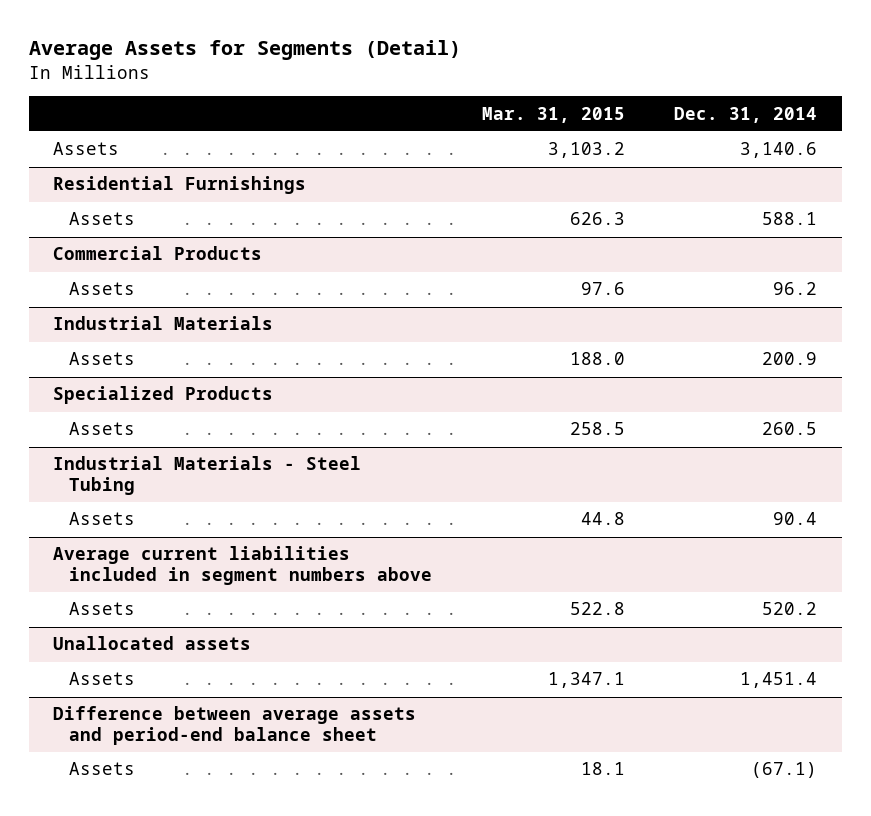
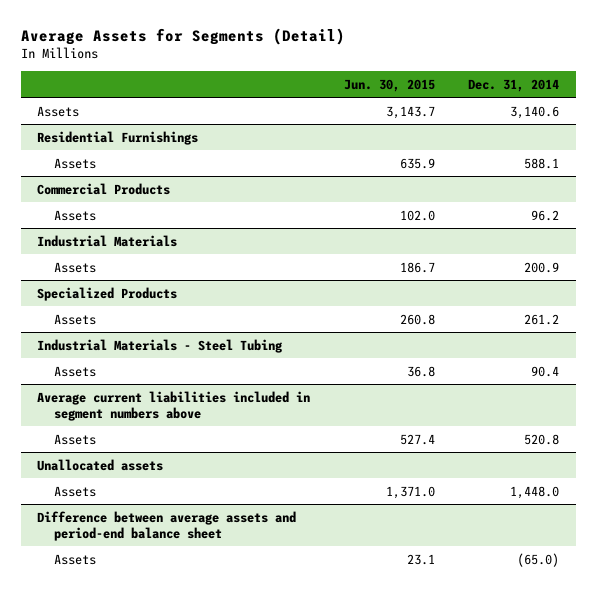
- | Mar. 31, 2015 | Dec. 31, 2014
+ | Jun. 30, 2015 | Dec. 31, 2014
@ Specialized Products
- Assets | 258.5 | 260.5
+ Assets | 260.8 | 261.2
@ Average current liabilities included in segment numbers above
- Assets | 522.8 | 520.2
+ Assets | 527.4 | 520.8
@ Unallocated assets
- Assets | 1,347.1 | 1,451.4
+ Assets | 1,371.0 | 1,448.0
@ Difference between average assets and period-end balance sheet
- Assets | 18.1 | (67.1)
+ Assets | 23.1 | (65.0)

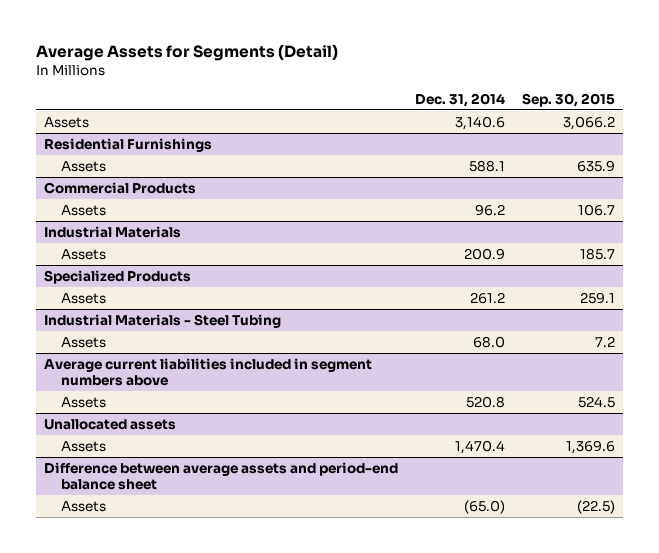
- | Jun. 30, 2015 | Dec. 31, 2014
+ | Dec. 31, 2014 | Sep. 30, 2015
@ Industrial Materials - Steel Tubing
- Assets | 36.8 | 90.4
+ Assets | 68.0 | 7.2
@ Unallocated assets
- Assets | 1,371.0 | 1,448.0
+ Assets | 1,470.4 | 1,369.6

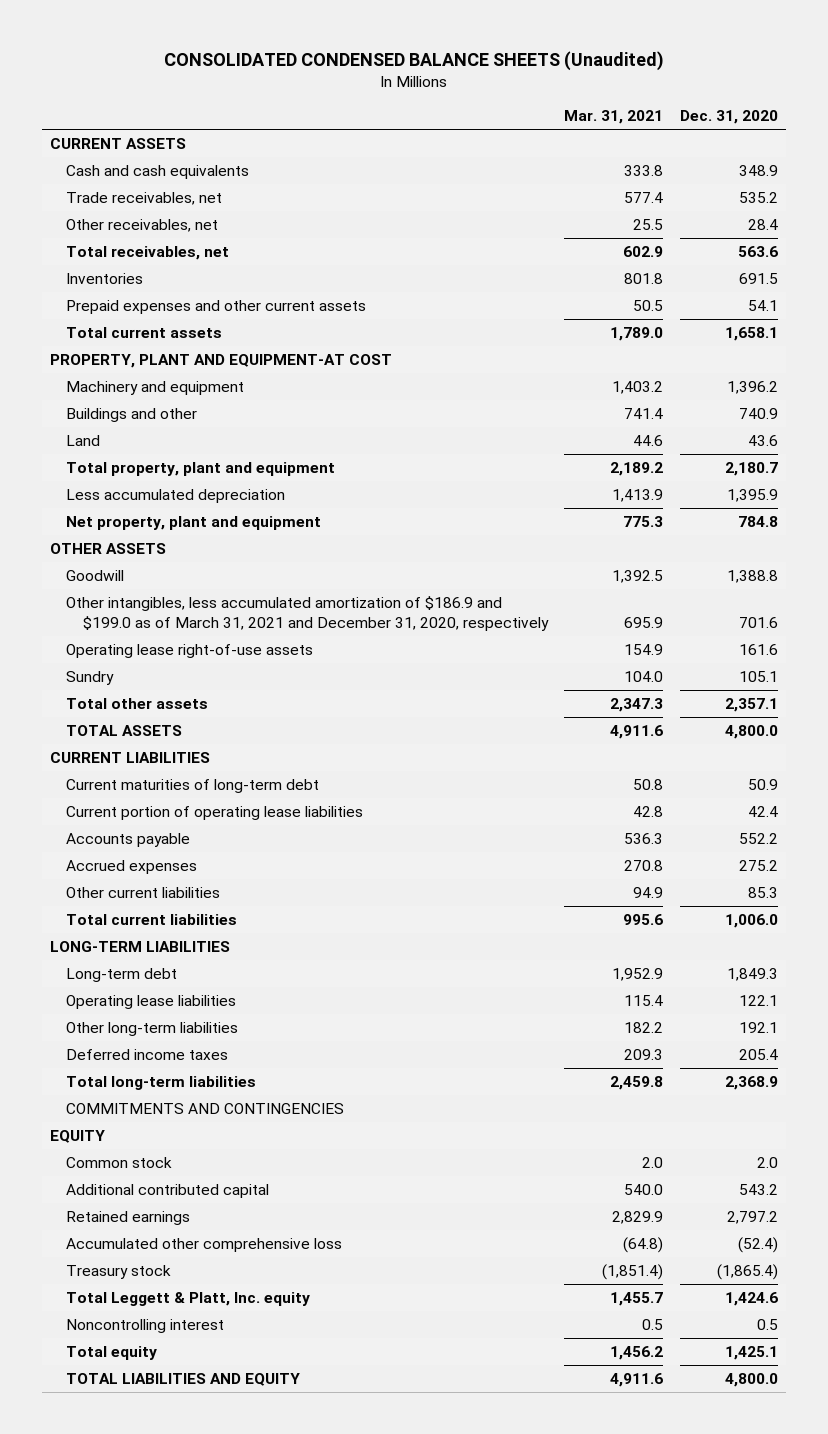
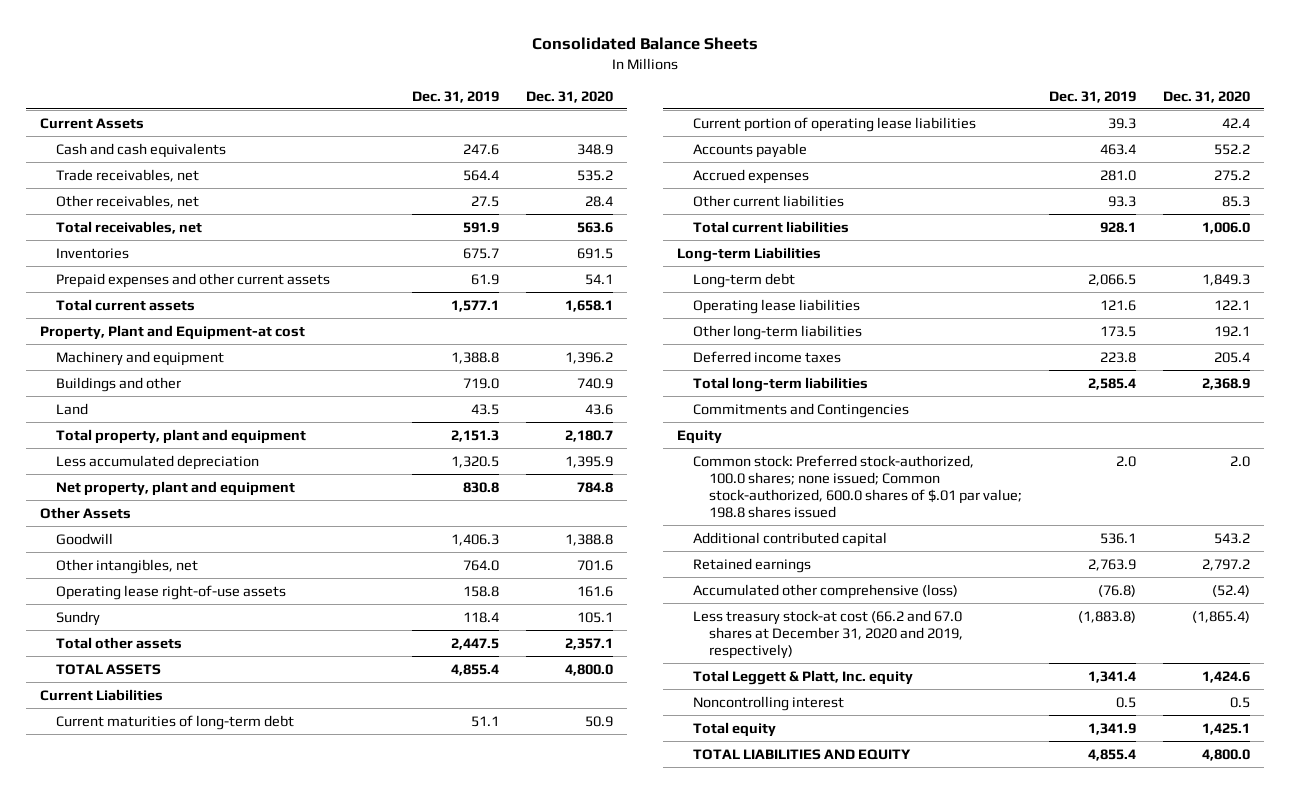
- CONSOLIDATED CONDENSED BALANCE SHEETS (Unaudited)
+ Consolidated Balance Sheets
- | Mar. 31, 2021 | Dec. 31, 2020
+ | Dec. 31, 2019 | Dec. 31, 2020
- CURRENT ASSETS
+ Current Assets
- PROPERTY, PLANT AND EQUIPMENT-AT COST
+ Property, Plant and Equipment-at cost
- OTHER ASSETS
+ Other Assets
- Other intangibles, less accumulated amortization of $186.9 and $199.0 as of March 31, 2021 and December 31, 2020, respectively | 695.9 | 701.6
+ Other intangibles, net | 764.0 | 701.6
- CURRENT LIABILITIES
+ Current Liabilities
- LONG-TERM LIABILITIES
+ Long-term Liabilities
- COMMITMENTS AND CONTINGENCIES
- EQUITY
- Common stock | 2.0 | 2.0
+ Commitments and Contingencies
+ Equity
+ Common stock: Preferred stock-authorized, 100.0 shares; none issued; Common stock-authorized, 600.0 shares of $.01 par value; 198.8 shares issued | 2.0 | 2.0
- Accumulated other comprehensive loss | (64.8) | (52.4)
- Treasury stock | (1,851.4) | (1,865.4)
+ Accumulated other comprehensive (loss) | (76.8) | (52.4)
+ Less treasury stock-at cost (66.2 and 67.0 shares at December 31, 2020 and 2019, respectively) | (1,883.8) | (1,865.4)

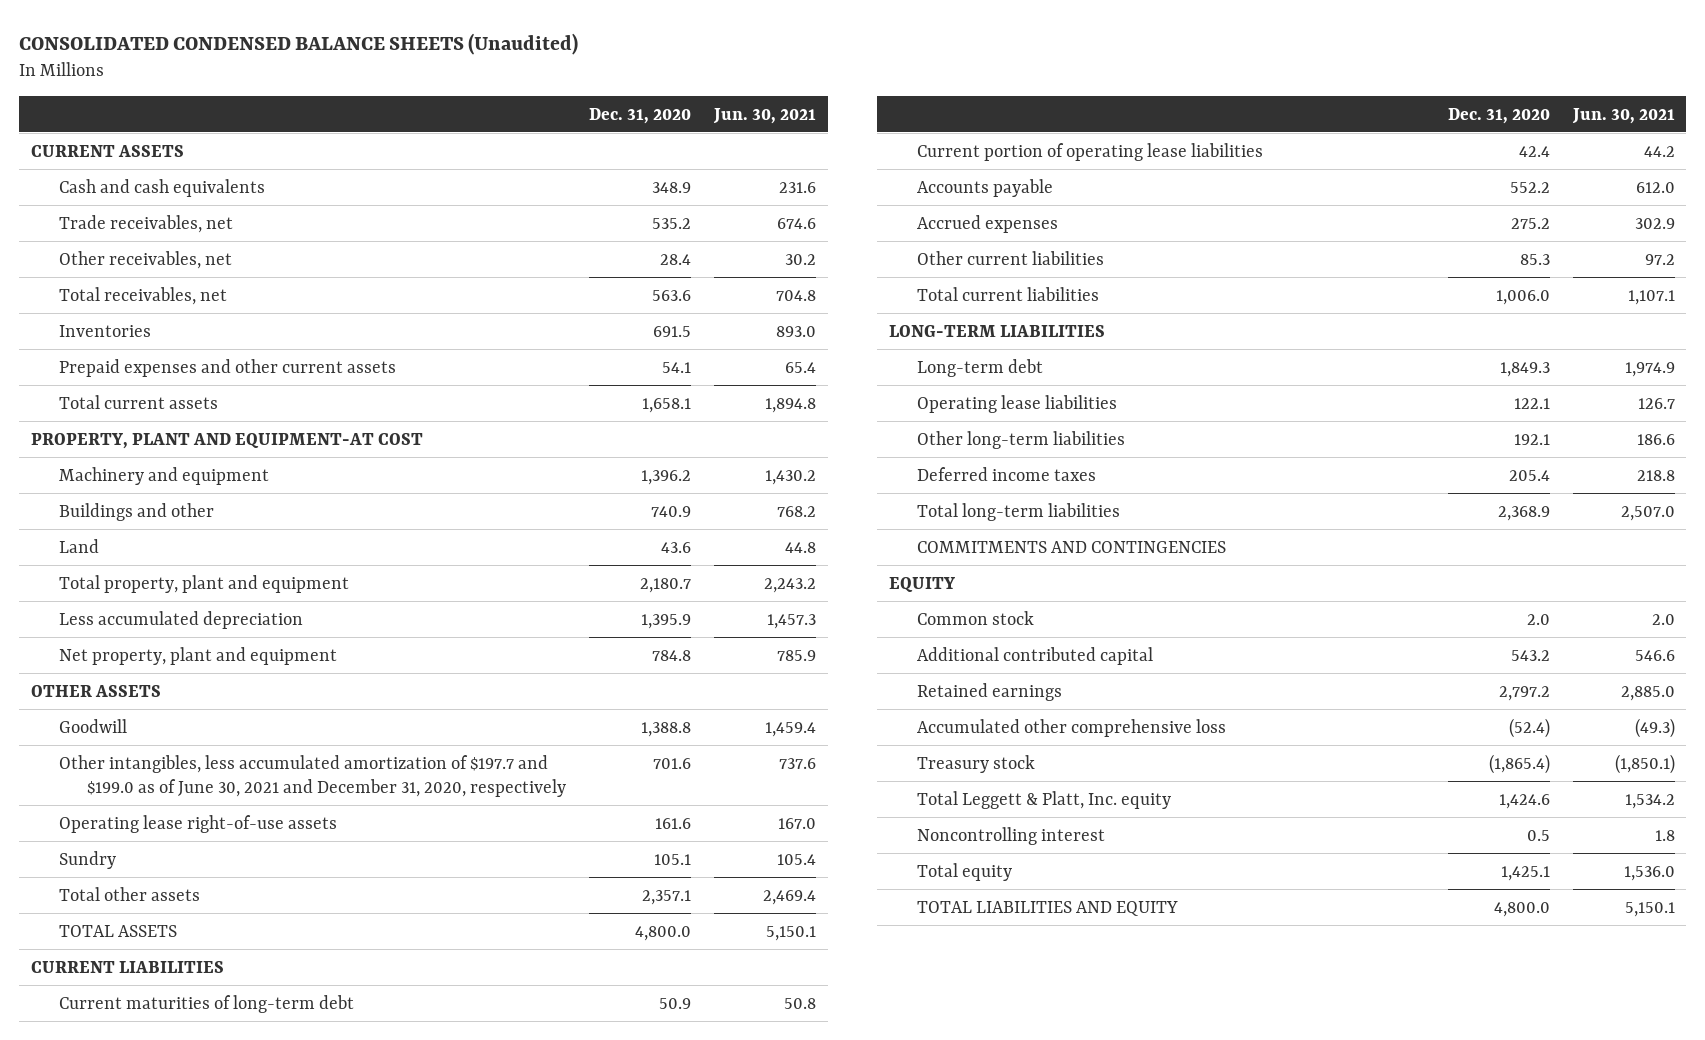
- Consolidated Balance Sheets
+ CONSOLIDATED CONDENSED BALANCE SHEETS (Unaudited)
- | Dec. 31, 2019 | Dec. 31, 2020
+ | Dec. 31, 2020 | Jun. 30, 2021
- Current Assets
+ CURRENT ASSETS
- Property, Plant and Equipment-at cost
+ PROPERTY, PLANT AND EQUIPMENT-AT COST
- Other Assets
+ OTHER ASSETS
- Other intangibles, net | 764.0 | 701.6
+ Other intangibles, less accumulated amortization of $197.7 and $199.0 as of June 30, 2021 and December 31, 2020, respectively | 701.6 | 737.6
- Current Liabilities
+ CURRENT LIABILITIES
- Long-term Liabilities
+ LONG-TERM LIABILITIES
- Commitments and Contingencies
- Equity
- Common stock: Preferred stock-authorized, 100.0 shares; none issued; Common stock-authorized, 600.0 shares of $.01 par value; 198.8 shares issued | 2.0 | 2.0
+ COMMITMENTS AND CONTINGENCIES
+ EQUITY
+ Common stock | 2.0 | 2.0
- Accumulated other comprehensive (loss) | (76.8) | (52.4)
- Less treasury stock-at cost (66.2 and 67.0 shares at December 31, 2020 and 2019, respectively) | (1,883.8) | (1,865.4)
+ Accumulated other comprehensive loss | (52.4) | (49.3)
+ Treasury stock | (1,865.4) | (1,850.1)

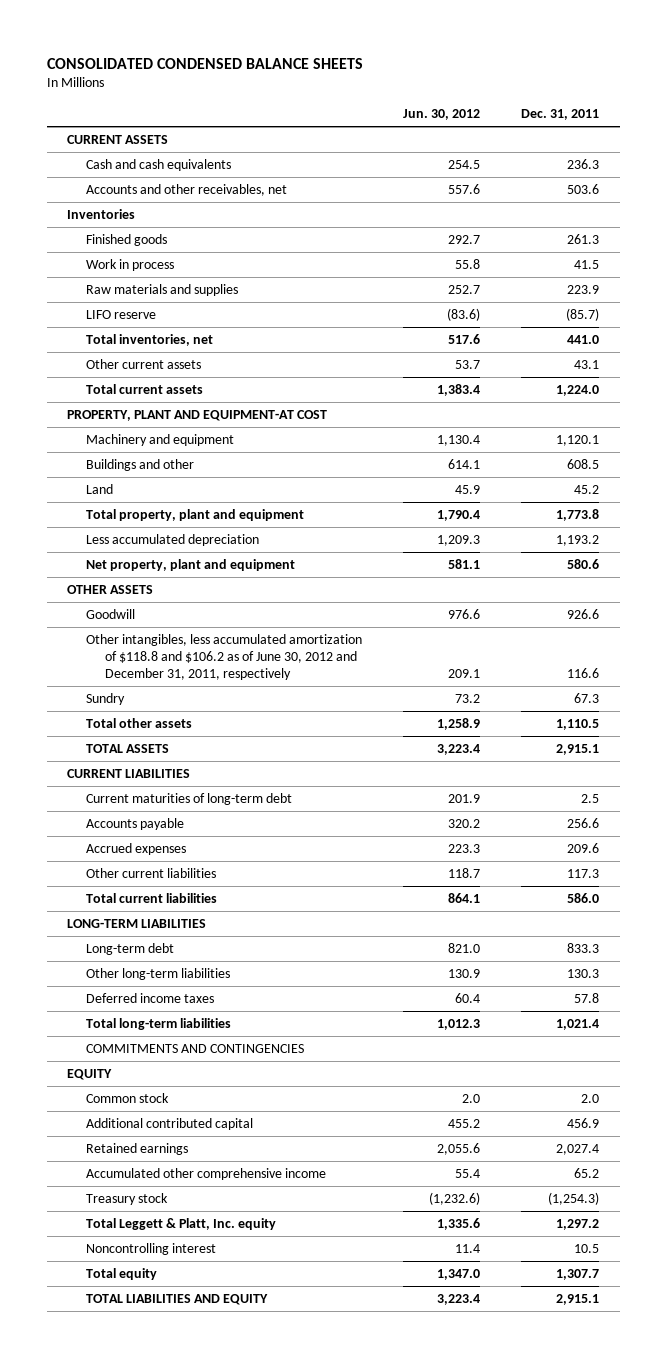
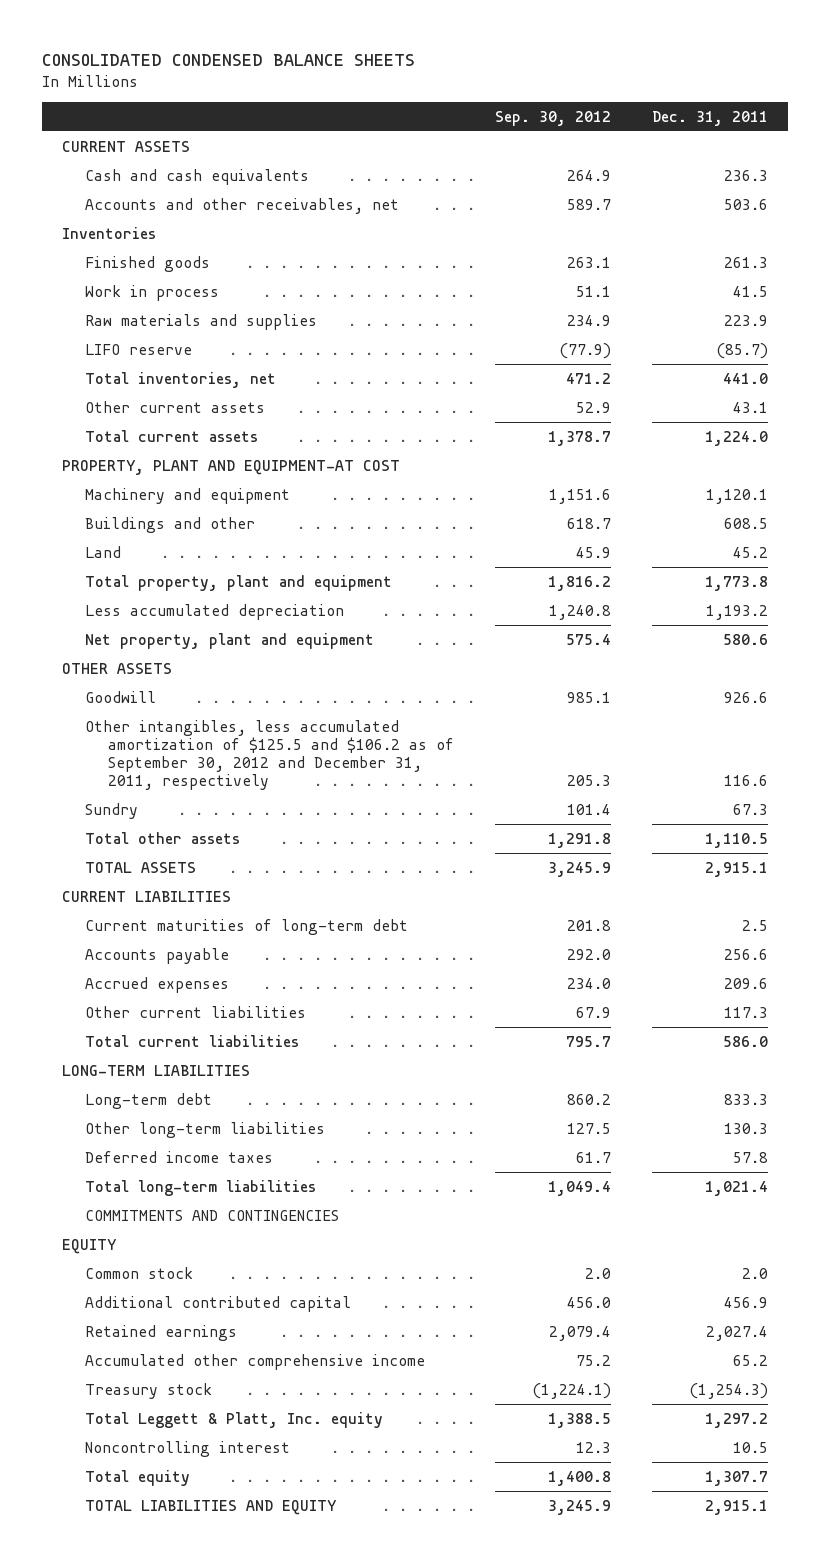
- | Jun. 30, 2012 | Dec. 31, 2011
+ | Sep. 30, 2012 | Dec. 31, 2011
- Other intangibles, less accumulated amortization of $118.8 and $106.2 as of June 30, 2012 and December 31, 2011, respectively | 209.1 | 116.6
+ Other intangibles, less accumulated amortization of $125.5 and $106.2 as of September 30, 2012 and December 31, 2011, respectively | 205.3 | 116.6

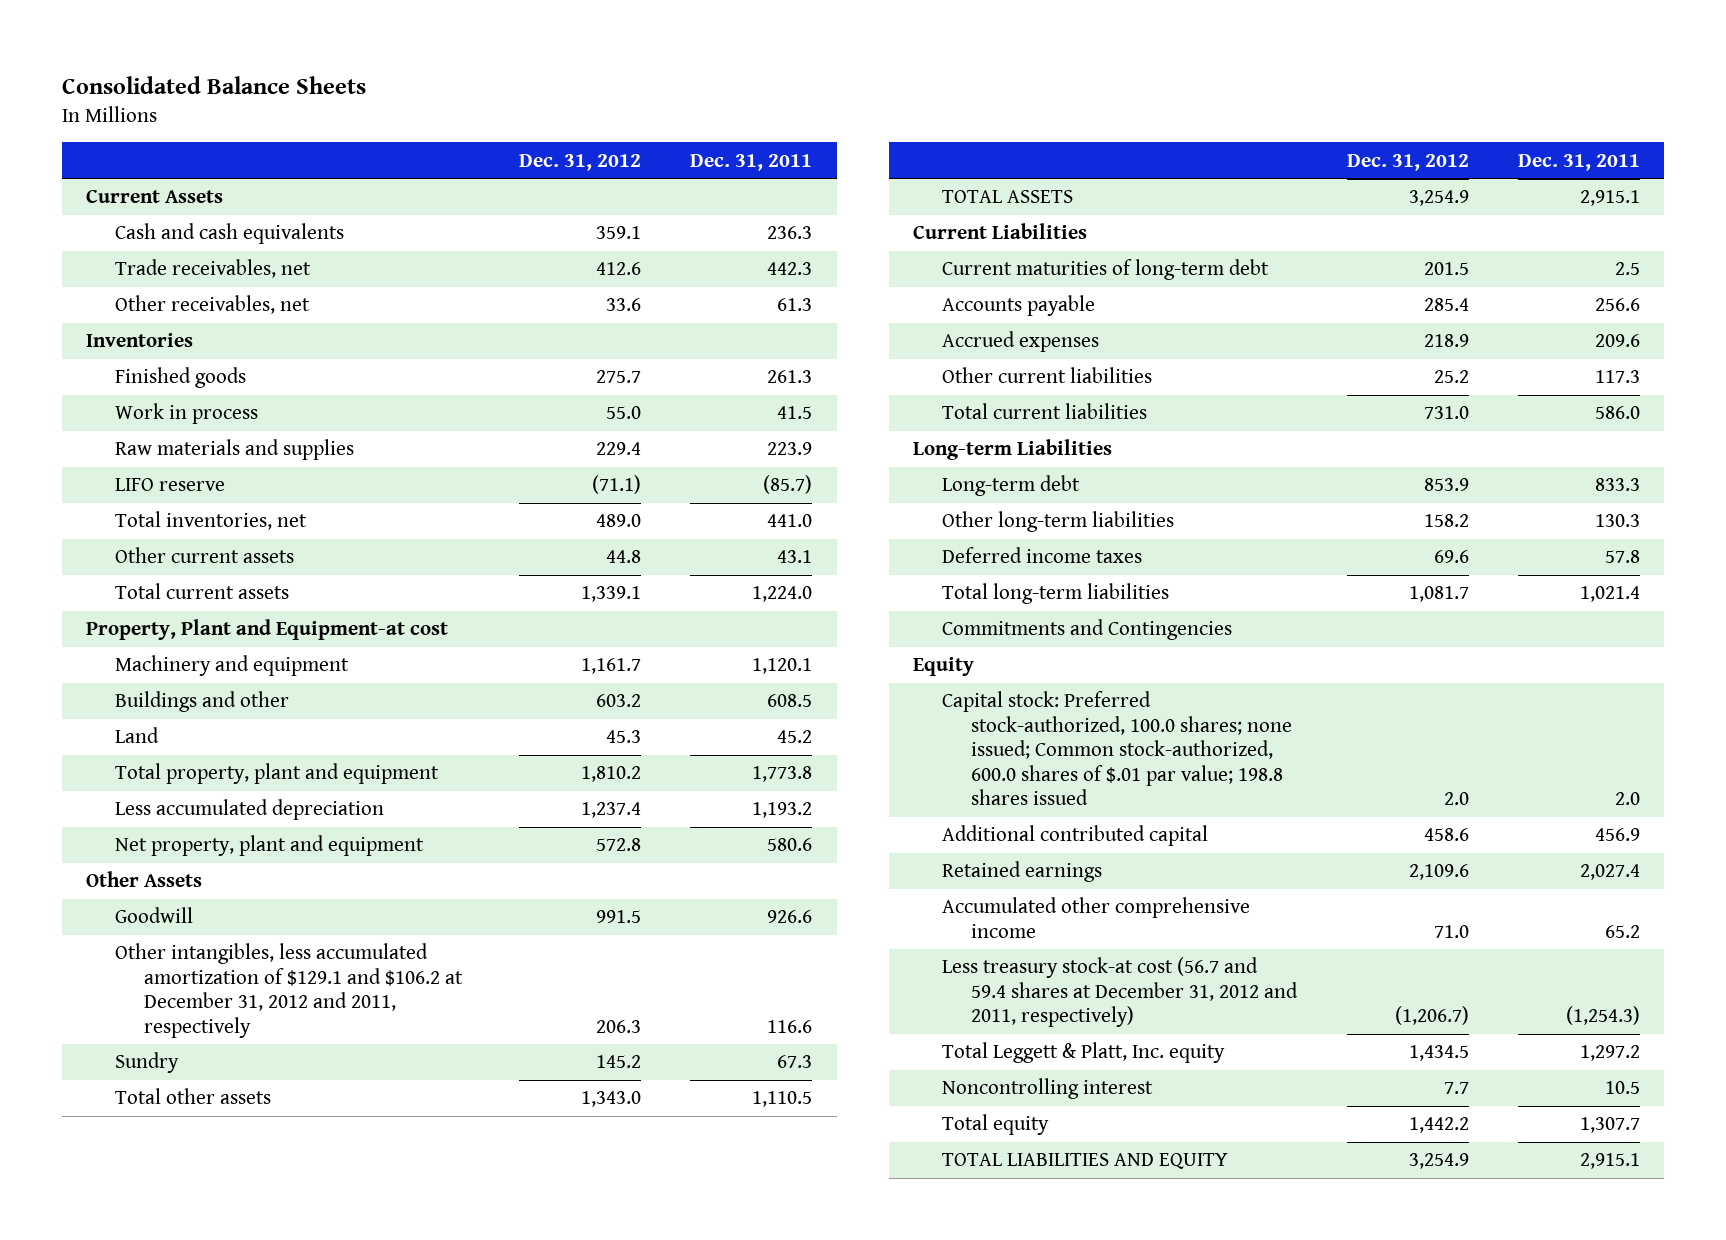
- CONSOLIDATED CONDENSED BALANCE SHEETS
+ Consolidated Balance Sheets
- | Sep. 30, 2012 | Dec. 31, 2011
+ | Dec. 31, 2012 | Dec. 31, 2011
- CURRENT ASSETS
+ Current Assets
- Accounts and other receivables, net | 589.7 | 503.6
+ Trade receivables, net | 412.6 | 442.3
+ Other receivables, net | 33.6 | 61.3
- PROPERTY, PLANT AND EQUIPMENT-AT COST
+ Property, Plant and Equipment-at cost
- OTHER ASSETS
+ Other Assets
- Other intangibles, less accumulated amortization of $125.5 and $106.2 as of September 30, 2012 and December 31, 2011, respectively | 205.3 | 116.6
+ Other intangibles, less accumulated amortization of $129.1 and $106.2 at December 31, 2012 and 2011, respectively | 206.3 | 116.6
- CURRENT LIABILITIES
+ Current Liabilities
- LONG-TERM LIABILITIES
+ Long-term Liabilities
- COMMITMENTS AND CONTINGENCIES
- EQUITY
- Common stock | 2.0 | 2.0
+ Commitments and Contingencies
+ Equity
+ Capital stock: Preferred stock-authorized, 100.0 shares; none issued; Common stock-authorized, 600.0 shares of $.01 par value; 198.8 shares issued | 2.0 | 2.0
- Treasury stock | (1,224.1) | (1,254.3)
+ Less treasury stock-at cost (56.7 and 59.4 shares at December 31, 2012 and 2011, respectively) | (1,206.7) | (1,254.3)

